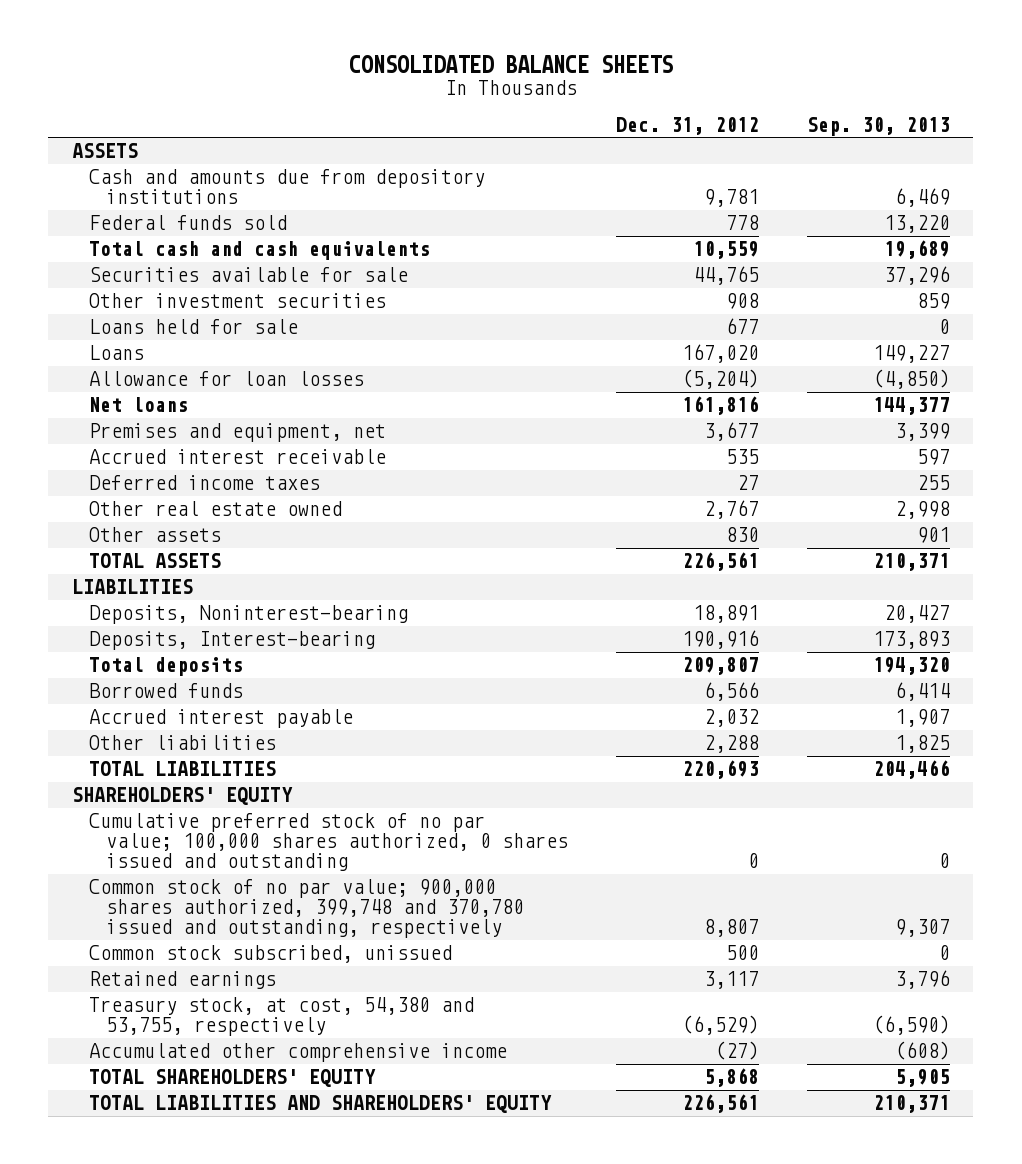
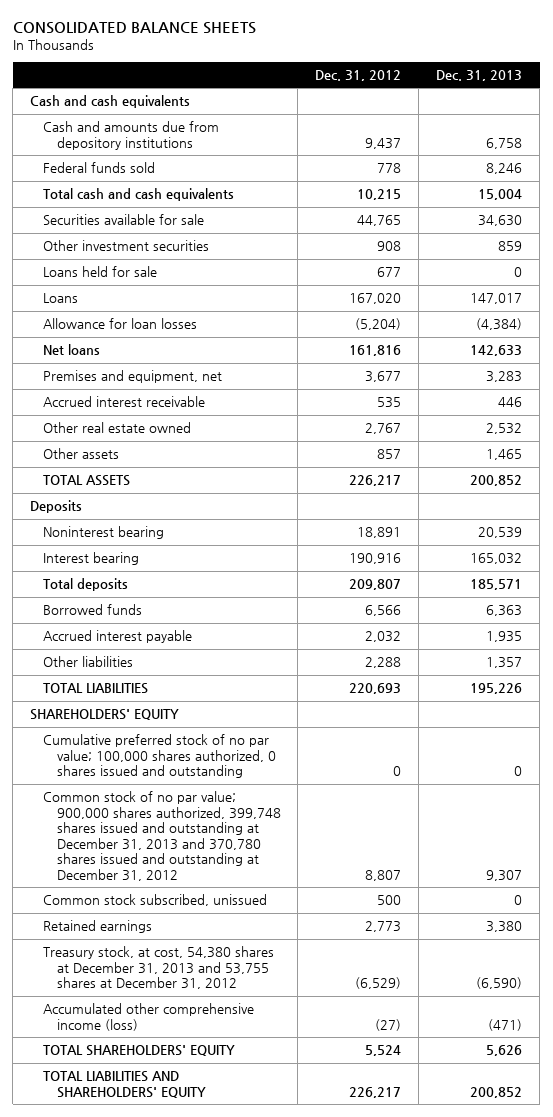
- | Dec. 31, 2012 | Sep. 30, 2013
+ | Dec. 31, 2012 | Dec. 31, 2013
- ASSETS
- Cash and amounts due from depository institutions | 9,781 | 6,469
+ Cash and cash equivalents
+ Cash and amounts due from depository institutions | 9,437 | 6,758
- Total cash and cash equivalents | 10,559 | 19,689
+ Total cash and cash equivalents | 10,215 | 15,004
- Deferred income taxes | 27 | 255
- Other assets | 830 | 901
- TOTAL ASSETS | 226,561 | 210,371
- LIABILITIES
- Deposits, Noninterest-bearing | 18,891 | 20,427
- Deposits, Interest-bearing | 190,916 | 173,893
+ Other assets | 857 | 1,465
+ TOTAL ASSETS | 226,217 | 200,852
+ Deposits
+ Noninterest bearing | 18,891 | 20,539
+ Interest bearing | 190,916 | 165,032
- Common stock of no par value; 900,000 shares authorized, 399,748 and 370,780 issued and outstanding, respectively | 8,807 | 9,307
+ Common stock of no par value; 900,000 shares authorized, 399,748 shares issued and outstanding at December 31, 2013 and 370,780 shares issued and outstanding at December 31, 2012 | 8,807 | 9,307
- Retained earnings | 3,117 | 3,796
- Treasury stock, at cost, 54,380 and 53,755, respectively | (6,529) | (6,590)
- Accumulated other comprehensive income | (27) | (608)
- TOTAL SHAREHOLDERS' EQUITY | 5,868 | 5,905
- TOTAL LIABILITIES AND SHAREHOLDERS' EQUITY | 226,561 | 210,371
+ Retained earnings | 2,773 | 3,380
+ Treasury stock, at cost, 54,380 shares at December 31, 2013 and 53,755 shares at December 31, 2012 | (6,529) | (6,590)
+ Accumulated other comprehensive income (loss) | (27) | (471)
+ TOTAL SHAREHOLDERS' EQUITY | 5,524 | 5,626
+ TOTAL LIABILITIES AND SHAREHOLDERS' EQUITY | 226,217 | 200,852

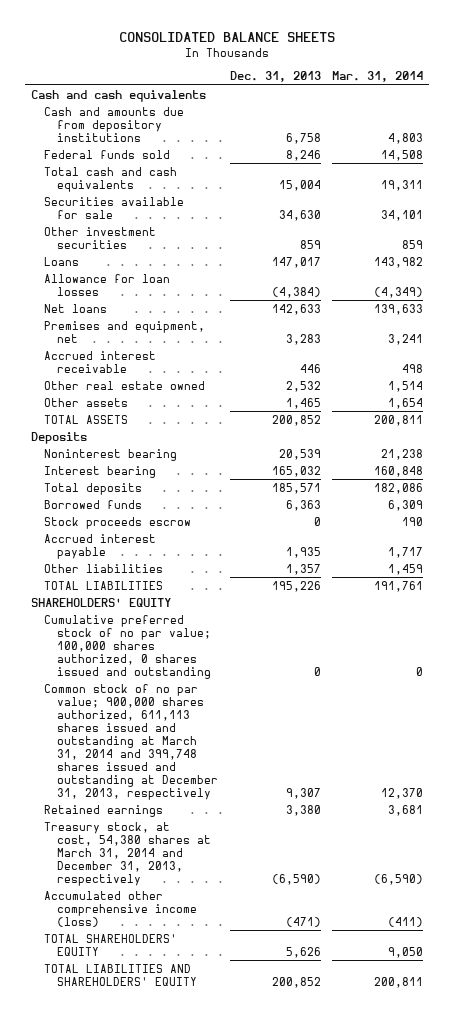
- | Dec. 31, 2012 | Dec. 31, 2013
+ | Dec. 31, 2013 | Mar. 31, 2014
- Loans held for sale | 677 | 0
+ Stock proceeds escrow | 0 | 190
- Common stock of no par value; 900,000 shares authorized, 399,748 shares issued and outstanding at December 31, 2013 and 370,780 shares issued and outstanding at December 31, 2012 | 8,807 | 9,307
- Common stock subscribed, unissued | 500 | 0
+ Common stock of no par value; 900,000 shares authorized, 611,113 shares issued and outstanding at March 31, 2014 and 399,748 shares issued and outstanding at December 31, 2013, respectively | 9,307 | 12,370
- Treasury stock, at cost, 54,380 shares at December 31, 2013 and 53,755 shares at December 31, 2012 | (6,529) | (6,590)
+ Treasury stock, at cost, 54,380 shares at March 31, 2014 and December 31, 2013, respectively | (6,590) | (6,590)

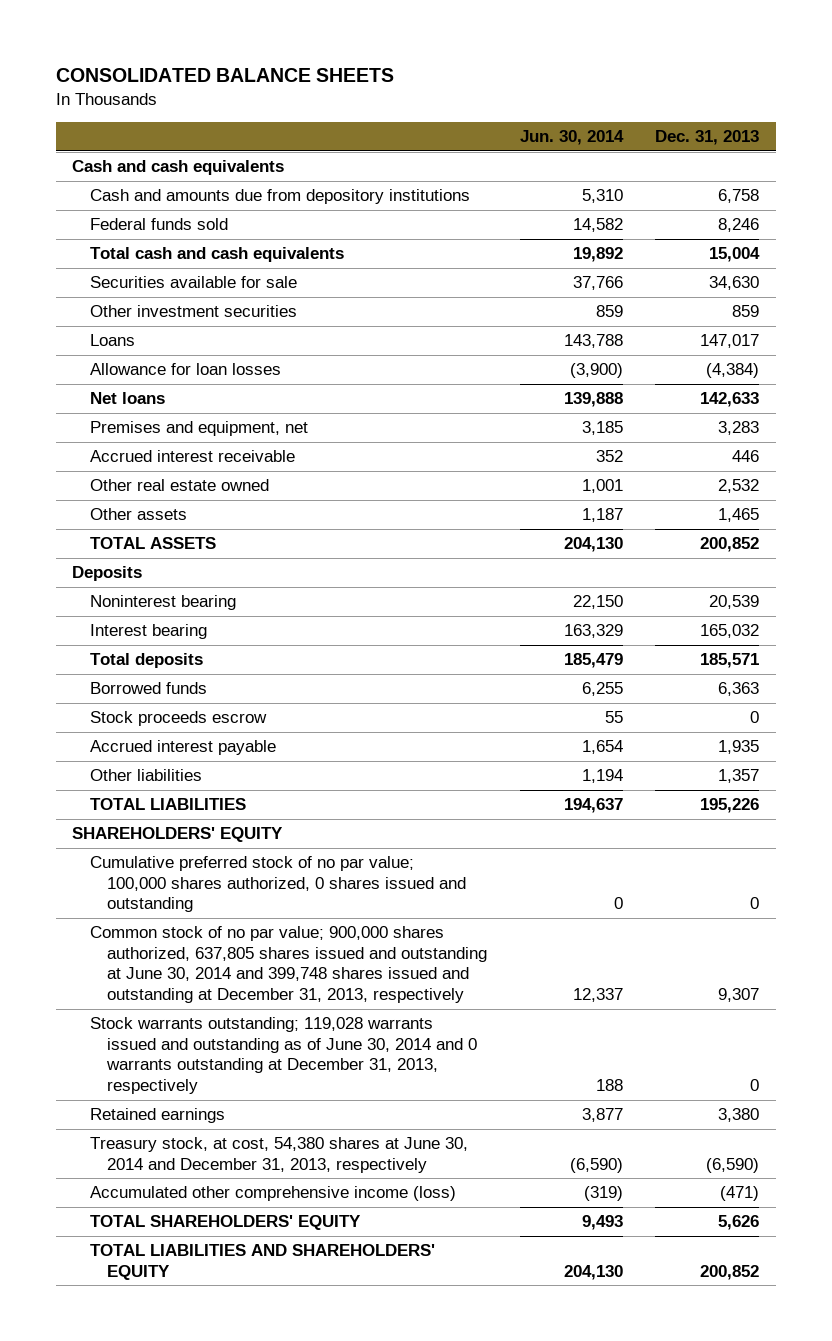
- | Dec. 31, 2013 | Mar. 31, 2014
+ | Jun. 30, 2014 | Dec. 31, 2013
- Common stock of no par value; 900,000 shares authorized, 611,113 shares issued and outstanding at March 31, 2014 and 399,748 shares issued and outstanding at December 31, 2013, respectively | 9,307 | 12,370
+ Common stock of no par value; 900,000 shares authorized, 637,805 shares issued and outstanding at June 30, 2014 and 399,748 shares issued and outstanding at December 31, 2013, respectively | 12,337 | 9,307
+ Stock warrants outstanding; 119,028 warrants issued and outstanding as of June 30, 2014 and 0 warrants outstanding at December 31, 2013, respectively | 188 | 0
- Treasury stock, at cost, 54,380 shares at March 31, 2014 and December 31, 2013, respectively | (6,590) | (6,590)
+ Treasury stock, at cost, 54,380 shares at June 30, 2014 and December 31, 2013, respectively | (6,590) | (6,590)

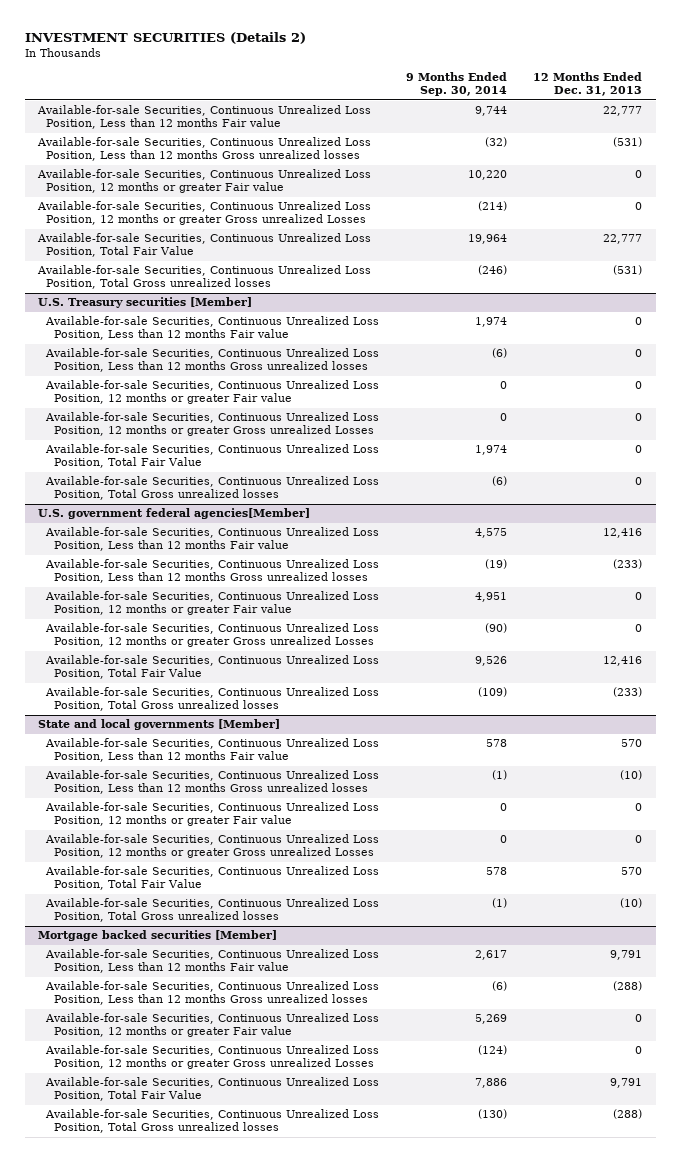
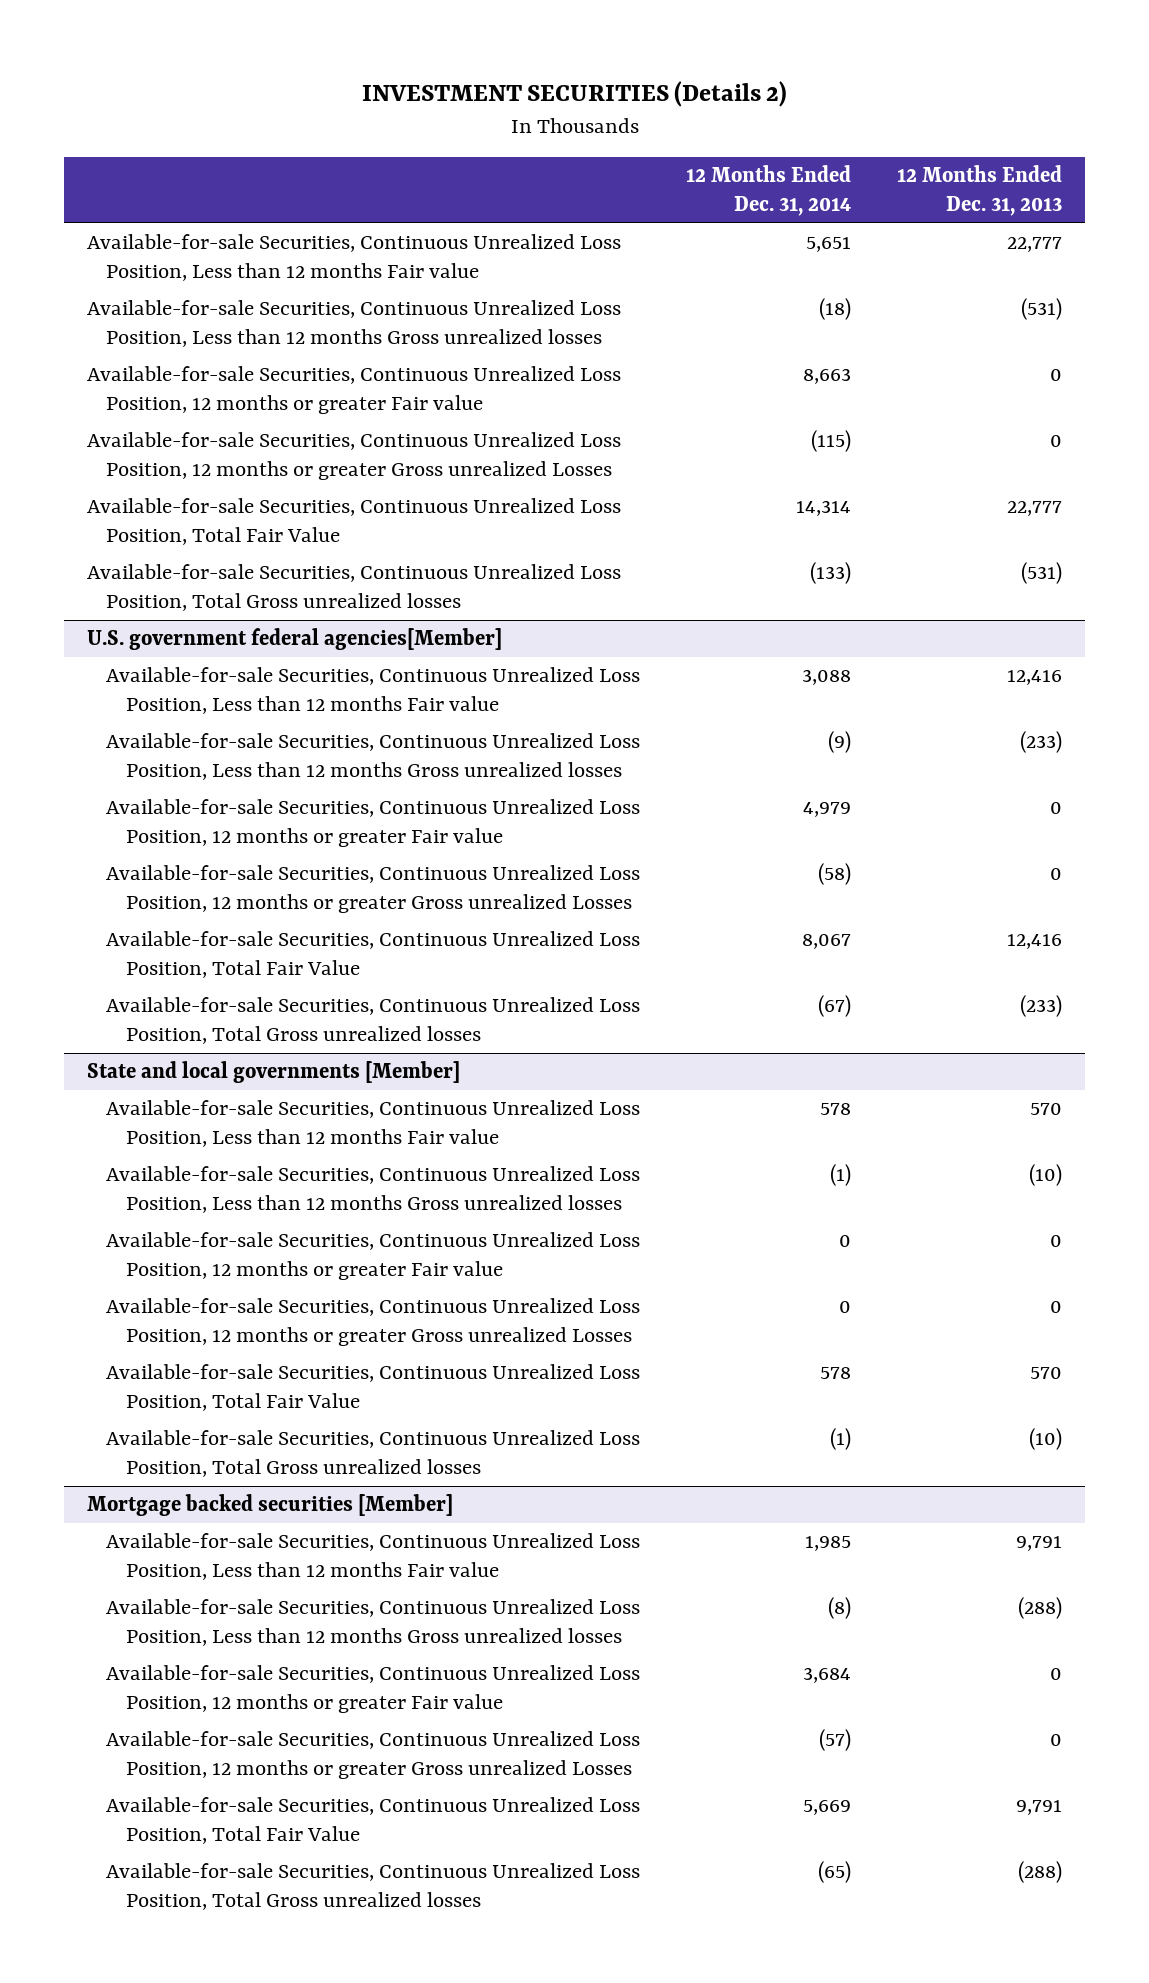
- | 9 Months Ended Sep. 30, 2014 | 12 Months Ended Dec. 31, 2013
+ | 12 Months Ended Dec. 31, 2014 | 12 Months Ended Dec. 31, 2013
- U.S. Treasury securities [Member]
- Available-for-sale Securities, Continuous Unrealized Loss Position, Less than 12 months Fair value | 1,974 | 0
- Available-for-sale Securities, Continuous Unrealized Loss Position, Less than 12 months Gross unrealized losses | (6) | 0
- Available-for-sale Securities, Continuous Unrealized Loss Position, 12 months or greater Fair value | 0 | 0
- Available-for-sale Securities, Continuous Unrealized Loss Position, 12 months or greater Gross unrealized Losses | 0 | 0
- Available-for-sale Securities, Continuous Unrealized Loss Position, Total Fair Value | 1,974 | 0
- Available-for-sale Securities, Continuous Unrealized Loss Position, Total Gross unrealized losses | (6) | 0

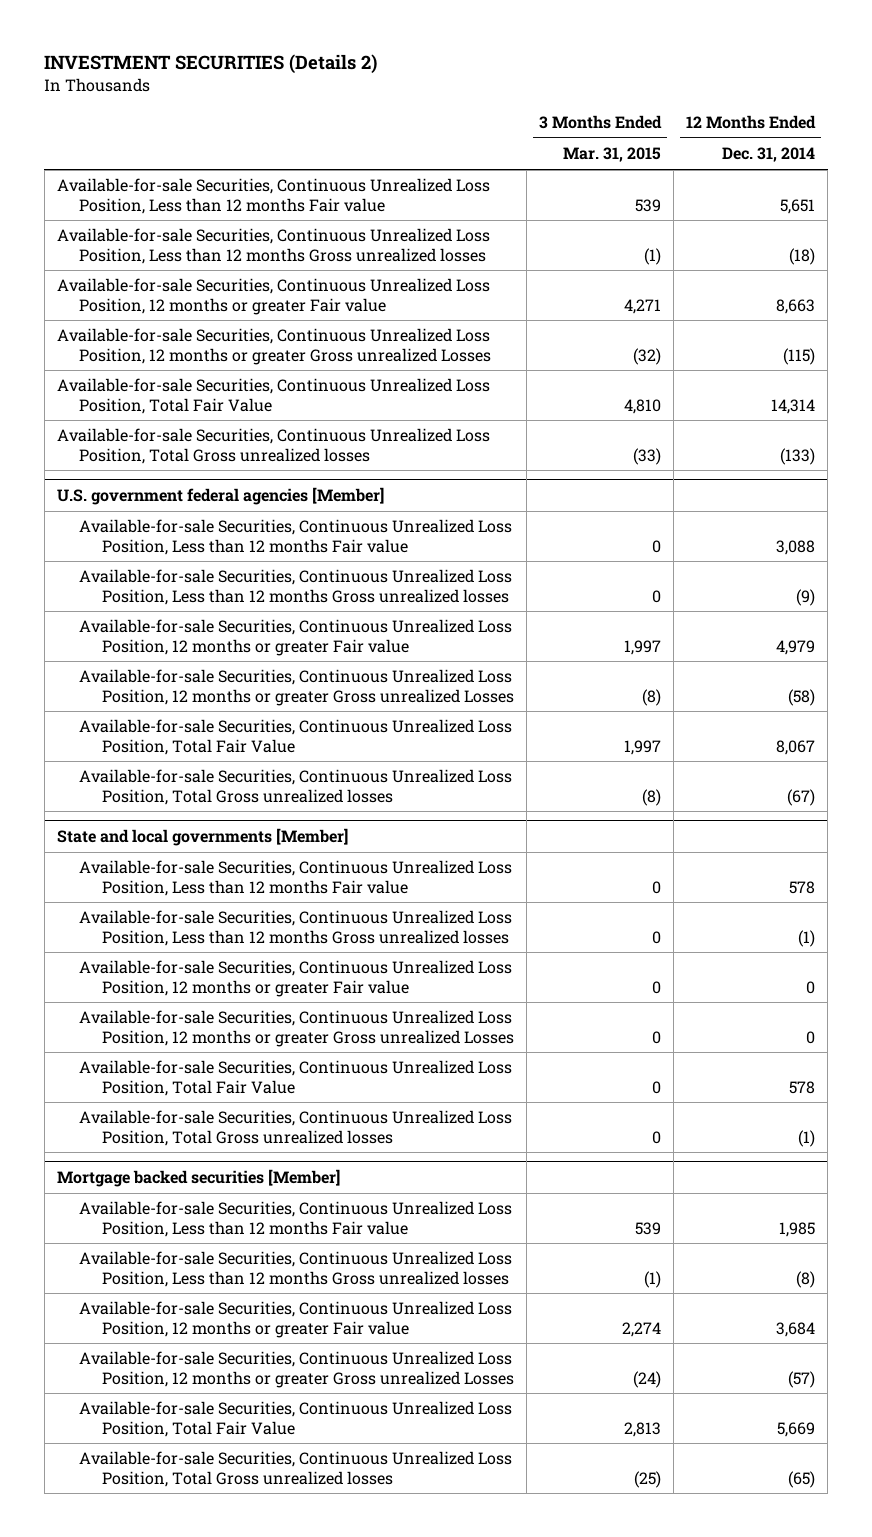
- | 12 Months Ended Dec. 31, 2014 | 12 Months Ended Dec. 31, 2013
+ | 3 Months Ended Mar. 31, 2015 | 12 Months Ended Dec. 31, 2014
- U.S. government federal agencies[Member]
+ U.S. government federal agencies [Member]

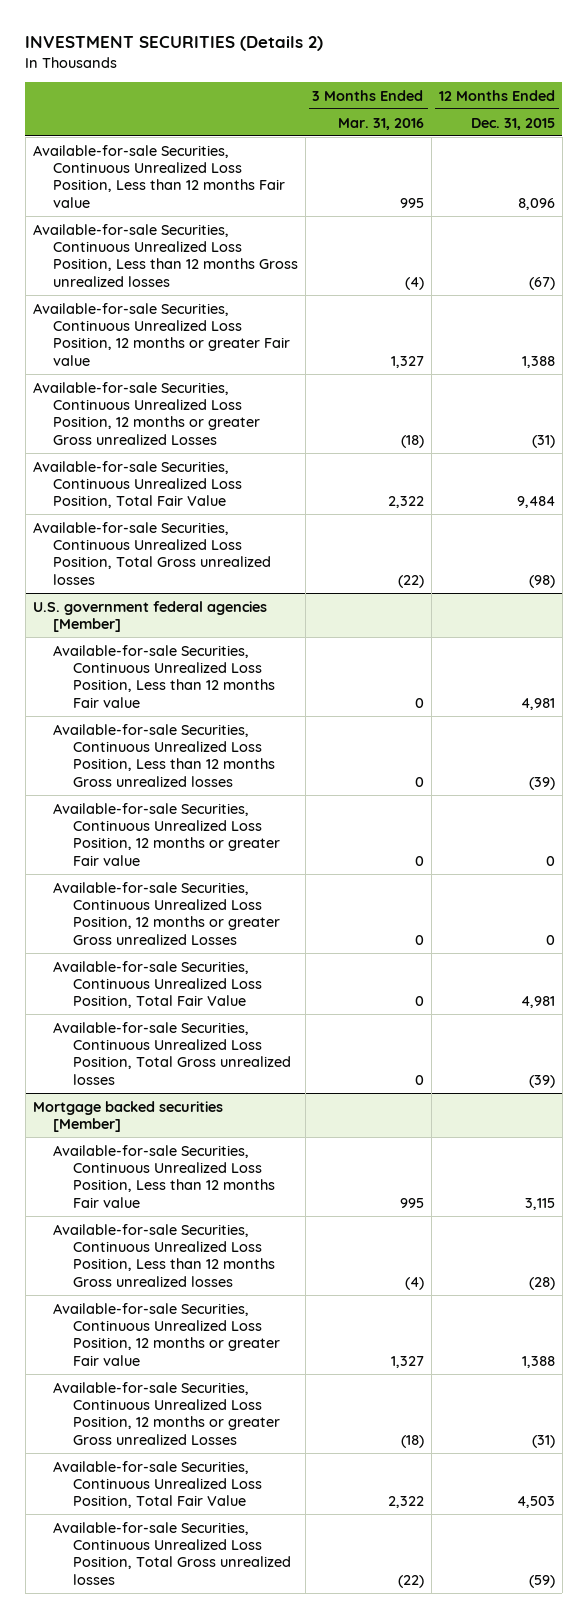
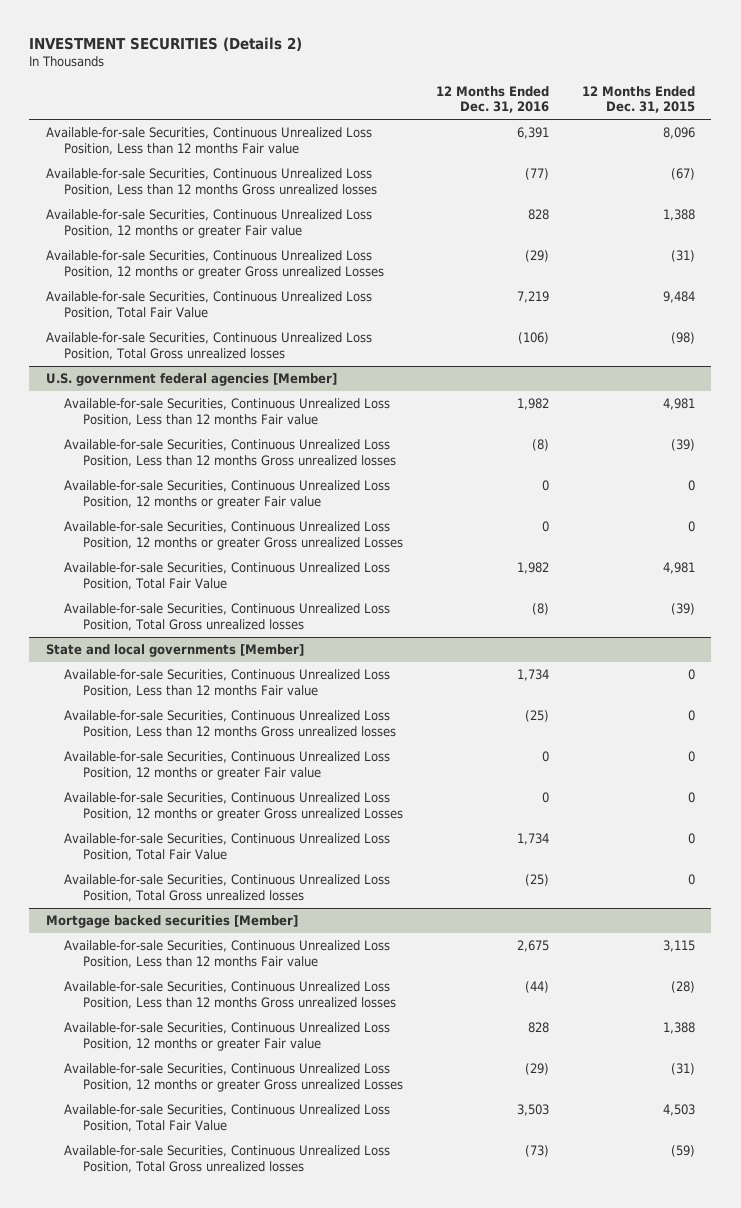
- | 3 Months Ended Mar. 31, 2016 | 12 Months Ended Dec. 31, 2015
+ | 12 Months Ended Dec. 31, 2016 | 12 Months Ended Dec. 31, 2015
+ State and local governments [Member]
+ Available-for-sale Securities, Continuous Unrealized Loss Position, Less than 12 months Fair value | 1,734 | 0
+ Available-for-sale Securities, Continuous Unrealized Loss Position, Less than 12 months Gross unrealized losses | (25) | 0
+ Available-for-sale Securities, Continuous Unrealized Loss Position, 12 months or greater Fair value | 0 | 0
+ Available-for-sale Securities, Continuous Unrealized Loss Position, 12 months or greater Gross unrealized Losses | 0 | 0
+ Available-for-sale Securities, Continuous Unrealized Loss Position, Total Fair Value | 1,734 | 0
+ Available-for-sale Securities, Continuous Unrealized Loss Position, Total Gross unrealized losses | (25) | 0

